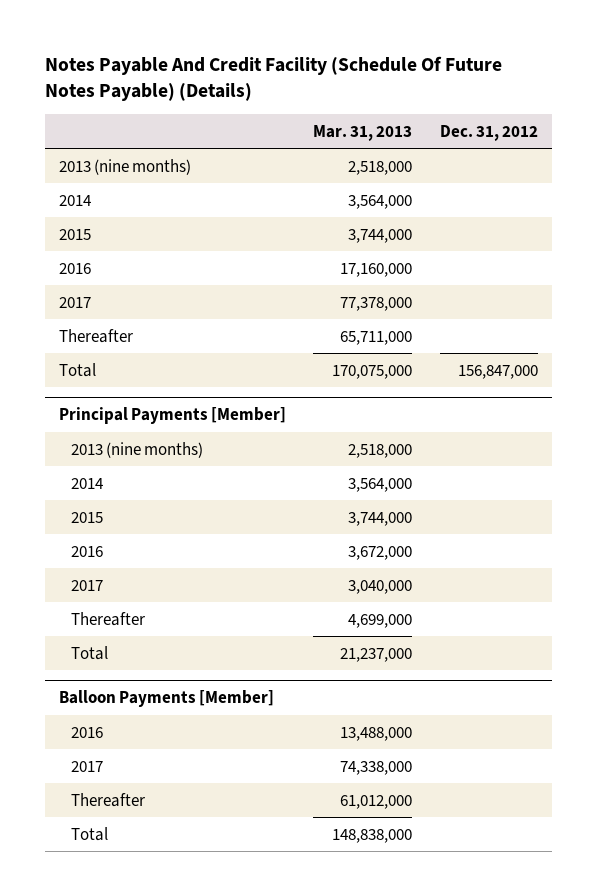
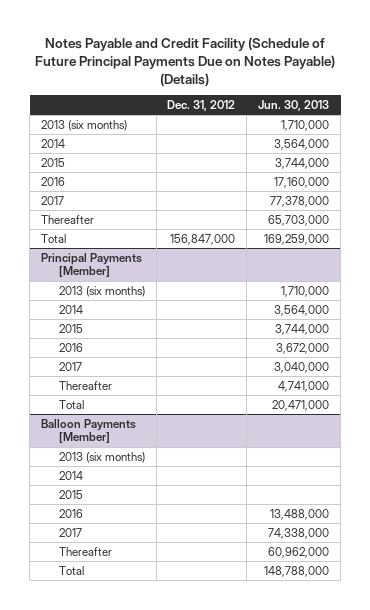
- Notes Payable And Credit Facility (Schedule Of Future Notes Payable) (Details)
+ Notes Payable and Credit Facility (Schedule of Future Principal Payments Due on Notes Payable) (Details)
- | Mar. 31, 2013 | Dec. 31, 2012
+ | Dec. 31, 2012 | Jun. 30, 2013
- 2013 (nine months) | 2,518,000 |
+ 2013 (six months) | | 1,710,000
@ Principal Payments [Member]
- 2013 (nine months) | 2,518,000 |
+ 2013 (six months) | | 1,710,000
@ Balloon Payments [Member]
+ 2013 (six months)
+ 2014
+ 2015

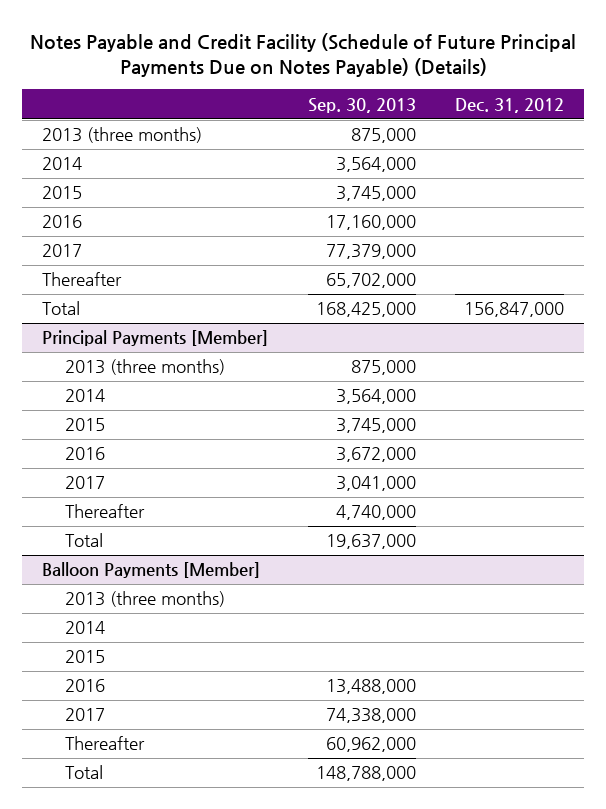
- | Dec. 31, 2012 | Jun. 30, 2013
+ | Sep. 30, 2013 | Dec. 31, 2012
- 2013 (six months) | | 1,710,000
+ 2013 (three months) | 875,000 |
@ Principal Payments [Member]
- 2013 (six months) | | 1,710,000
+ 2013 (three months) | 875,000 |
@ Balloon Payments [Member]
- 2013 (six months)
+ 2013 (three months)

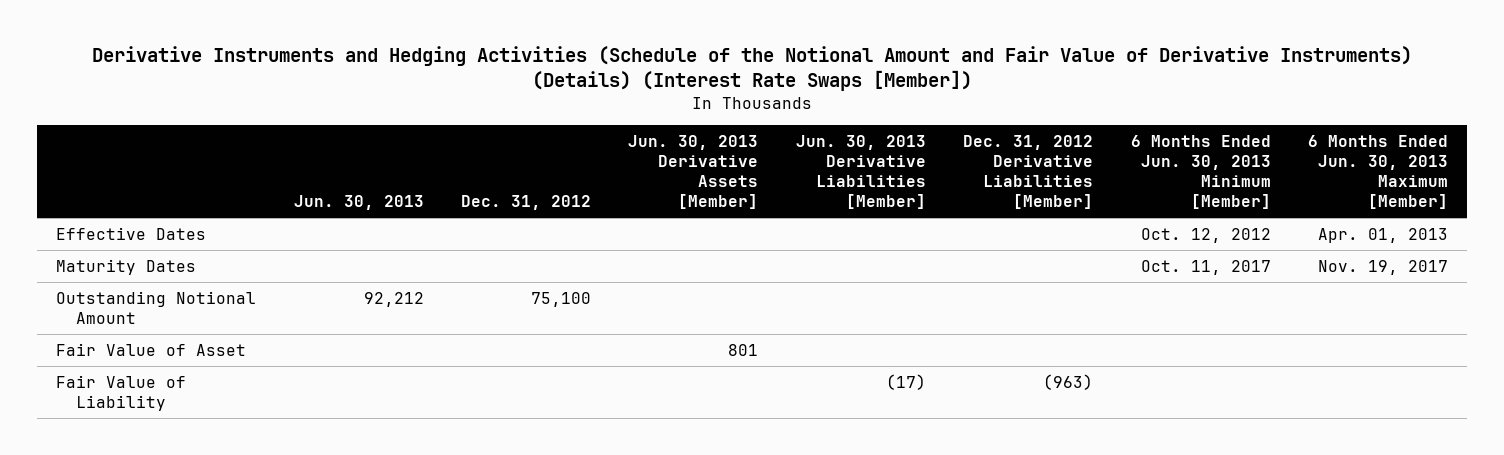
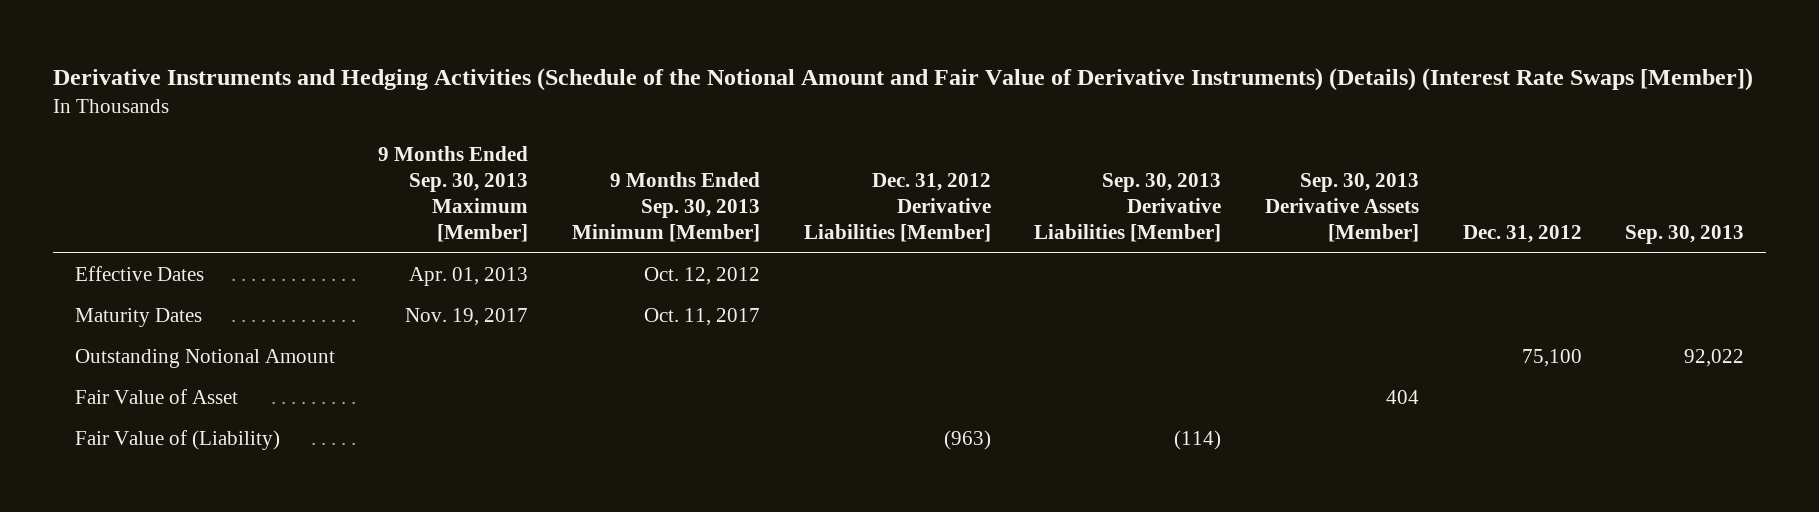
- | Jun. 30, 2013 | Dec. 31, 2012 | Jun. 30, 2013 Derivative Assets [Member] | Jun. 30, 2013 Derivative Liabilities [Member] | Dec. 31, 2012 Derivative Liabilities [Member] | 6 Months Ended Jun. 30, 2013 Minimum [Member] | 6 Months Ended Jun. 30, 2013 Maximum [Member]
+ | 9 Months Ended Sep. 30, 2013 Maximum [Member] | 9 Months Ended Sep. 30, 2013 Minimum [Member] | Dec. 31, 2012 Derivative Liabilities [Member] | Sep. 30, 2013 Derivative Liabilities [Member] | Sep. 30, 2013 Derivative Assets [Member] | Dec. 31, 2012 | Sep. 30, 2013
- Fair Value of Liability | | | | (17) | (963) | |
+ Fair Value of (Liability) | | | (963) | (114) | | |

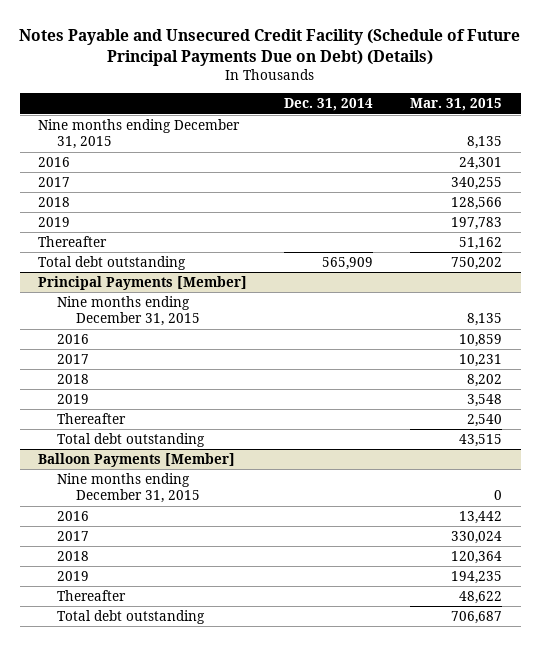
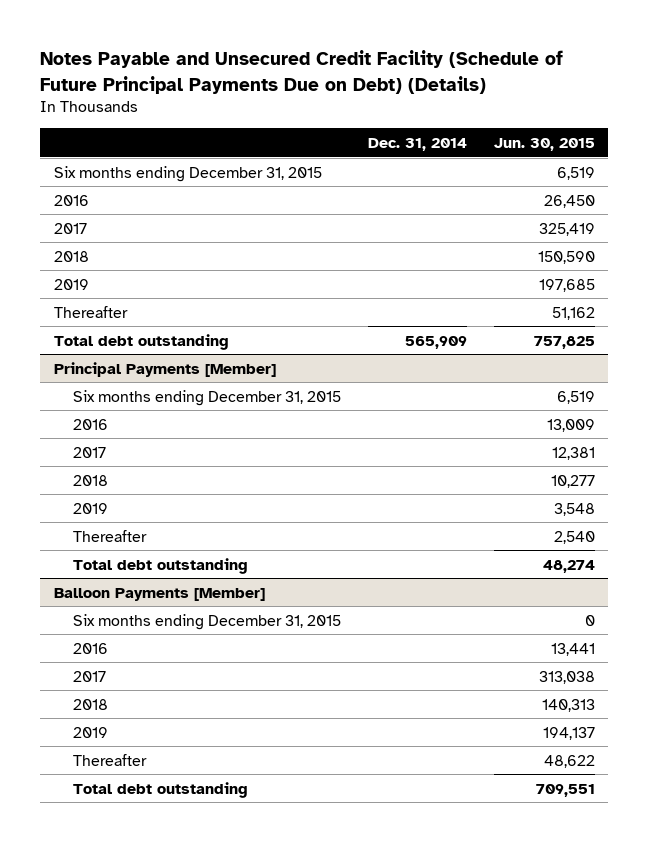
- | Dec. 31, 2014 | Mar. 31, 2015
+ | Dec. 31, 2014 | Jun. 30, 2015
- Nine months ending December 31, 2015 | | 8,135
+ Six months ending December 31, 2015 | | 6,519
@ Principal Payments [Member]
- Nine months ending December 31, 2015 | | 8,135
+ Six months ending December 31, 2015 | | 6,519
@ Balloon Payments [Member]
- Nine months ending December 31, 2015 | | 0
+ Six months ending December 31, 2015 | | 0

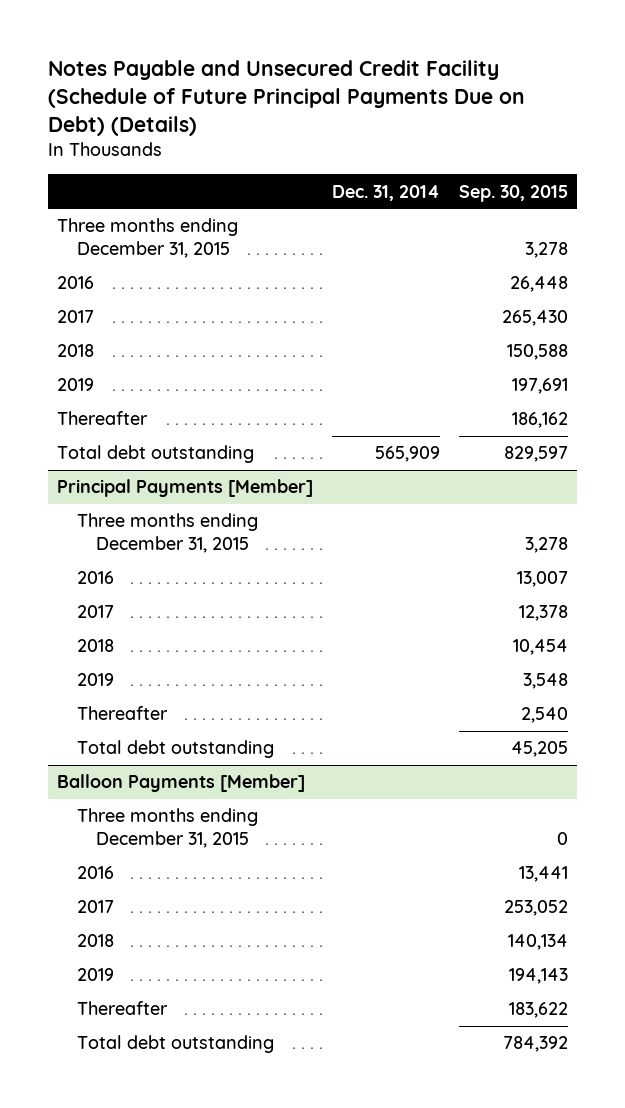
- | Dec. 31, 2014 | Jun. 30, 2015
+ | Dec. 31, 2014 | Sep. 30, 2015
- Six months ending December 31, 2015 | | 6,519
+ Three months ending December 31, 2015 | | 3,278
@ Principal Payments [Member]
- Six months ending December 31, 2015 | | 6,519
+ Three months ending December 31, 2015 | | 3,278
@ Balloon Payments [Member]
- Six months ending December 31, 2015 | | 0
+ Three months ending December 31, 2015 | | 0

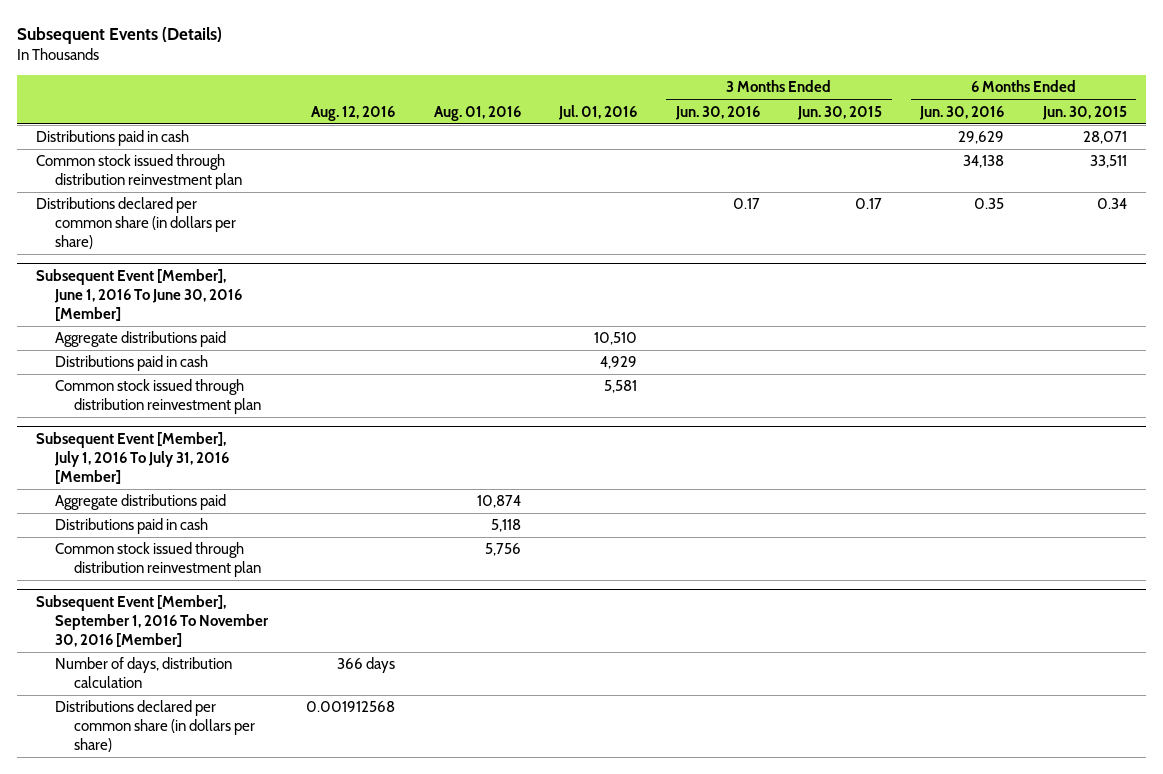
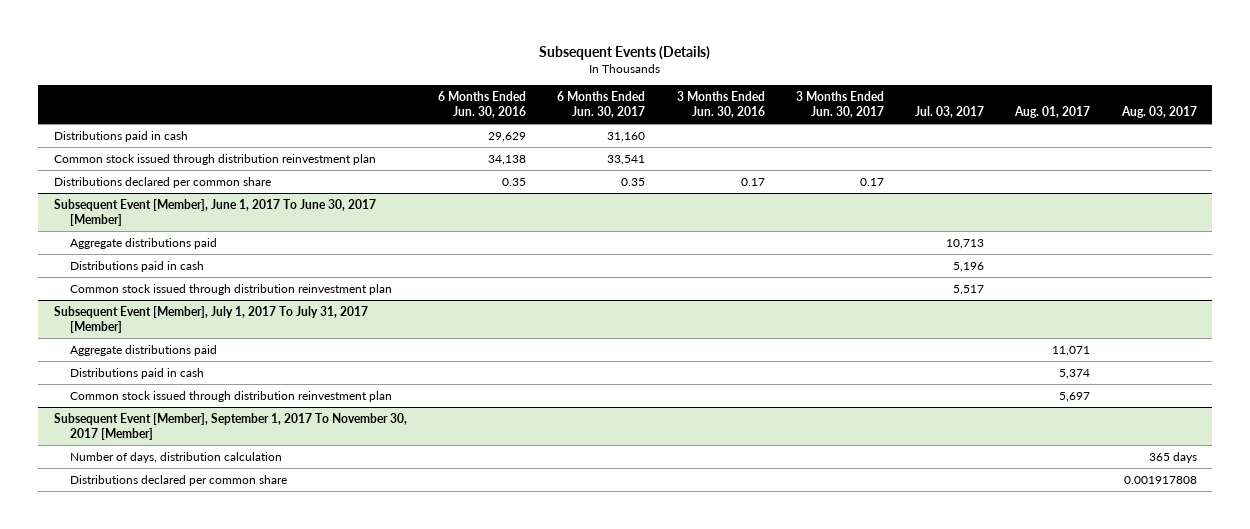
- | Aug. 12, 2016 | Aug. 01, 2016 | Jul. 01, 2016 | 3 Months Ended Jun. 30, 2016 | 3 Months Ended Jun. 30, 2015 | 6 Months Ended Jun. 30, 2016 | 6 Months Ended Jun. 30, 2015
+ | 6 Months Ended Jun. 30, 2016 | 6 Months Ended Jun. 30, 2017 | 3 Months Ended Jun. 30, 2016 | 3 Months Ended Jun. 30, 2017 | Jul. 03, 2017 | Aug. 01, 2017 | Aug. 03, 2017
- Distributions declared per common share (in dollars per share) | | | | 0.17 | 0.17 | 0.35 | 0.34
- Subsequent Event [Member], June 1, 2016 To June 30, 2016 [Member]
+ Distributions declared per common share | 0.35 | 0.35 | 0.17 | 0.17 | | |
+ Subsequent Event [Member], June 1, 2017 To June 30, 2017 [Member]
- Subsequent Event [Member], July 1, 2016 To July 31, 2016 [Member]
+ Subsequent Event [Member], July 1, 2017 To July 31, 2017 [Member]
- Subsequent Event [Member], September 1, 2016 To November 30, 2016 [Member]
+ Subsequent Event [Member], September 1, 2017 To November 30, 2017 [Member]
- Distributions declared per common share (in dollars per share) | 0.001912568 | | | | | |
+ Distributions declared per common share | | | | | | | 0.001917808

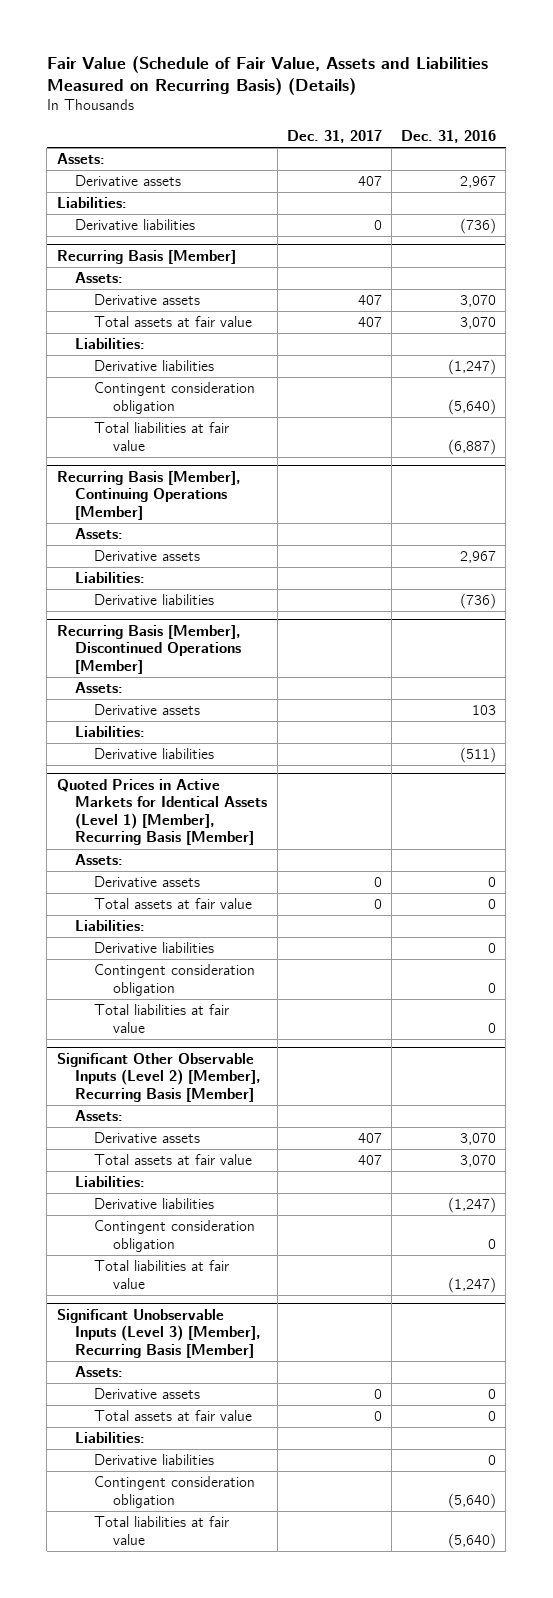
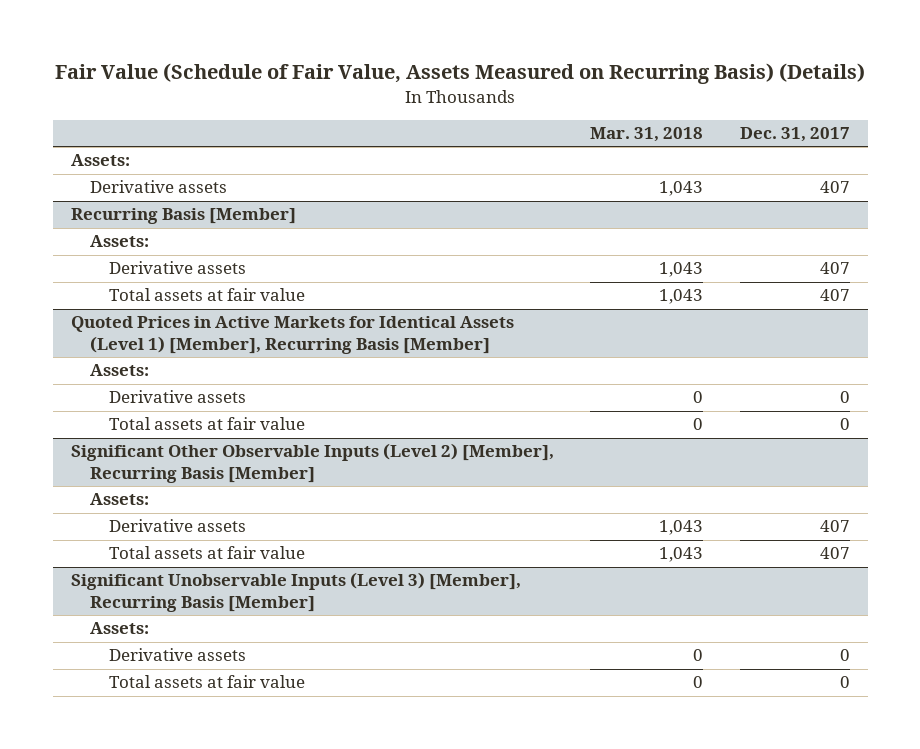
- Fair Value (Schedule of Fair Value, Assets and Liabilities Measured on Recurring Basis) (Details)
+ Fair Value (Schedule of Fair Value, Assets Measured on Recurring Basis) (Details)
- | Dec. 31, 2017 | Dec. 31, 2016
+ | Mar. 31, 2018 | Dec. 31, 2017
- Liabilities:
- Derivative liabilities | 0 | (736)
@ Recurring Basis [Member]
- Liabilities:
- Derivative liabilities | | (1,247)
- Contingent consideration obligation | | (5,640)
- Total liabilities at fair value | | (6,887)
- Recurring Basis [Member], Continuing Operations [Member]
- Assets:
- Derivative assets | | 2,967
- Liabilities:
- Derivative liabilities | | (736)
- Recurring Basis [Member], Discontinued Operations [Member]
- Assets:
- Derivative assets | | 103
- Liabilities:
- Derivative liabilities | | (511)
@ Quoted Prices in Active Markets for Identical Assets (Level 1) [Member], Recurring Basis [Member]
- Liabilities:
- Derivative liabilities | | 0
- Contingent consideration obligation | | 0
- Total liabilities at fair value | | 0
@ Significant Other Observable Inputs (Level 2) [Member], Recurring Basis [Member]
- Liabilities:
- Derivative liabilities | | (1,247)
- Contingent consideration obligation | | 0
- Total liabilities at fair value | | (1,247)
@ Significant Unobservable Inputs (Level 3) [Member], Recurring Basis [Member]
- Liabilities:
- Derivative liabilities | | 0
- Contingent consideration obligation | | (5,640)
- Total liabilities at fair value | | (5,640)

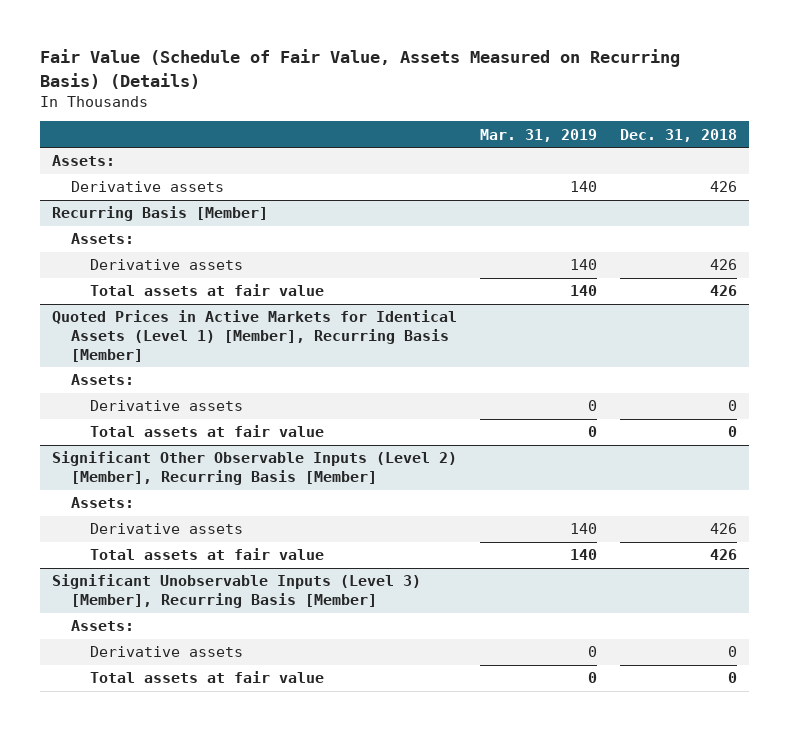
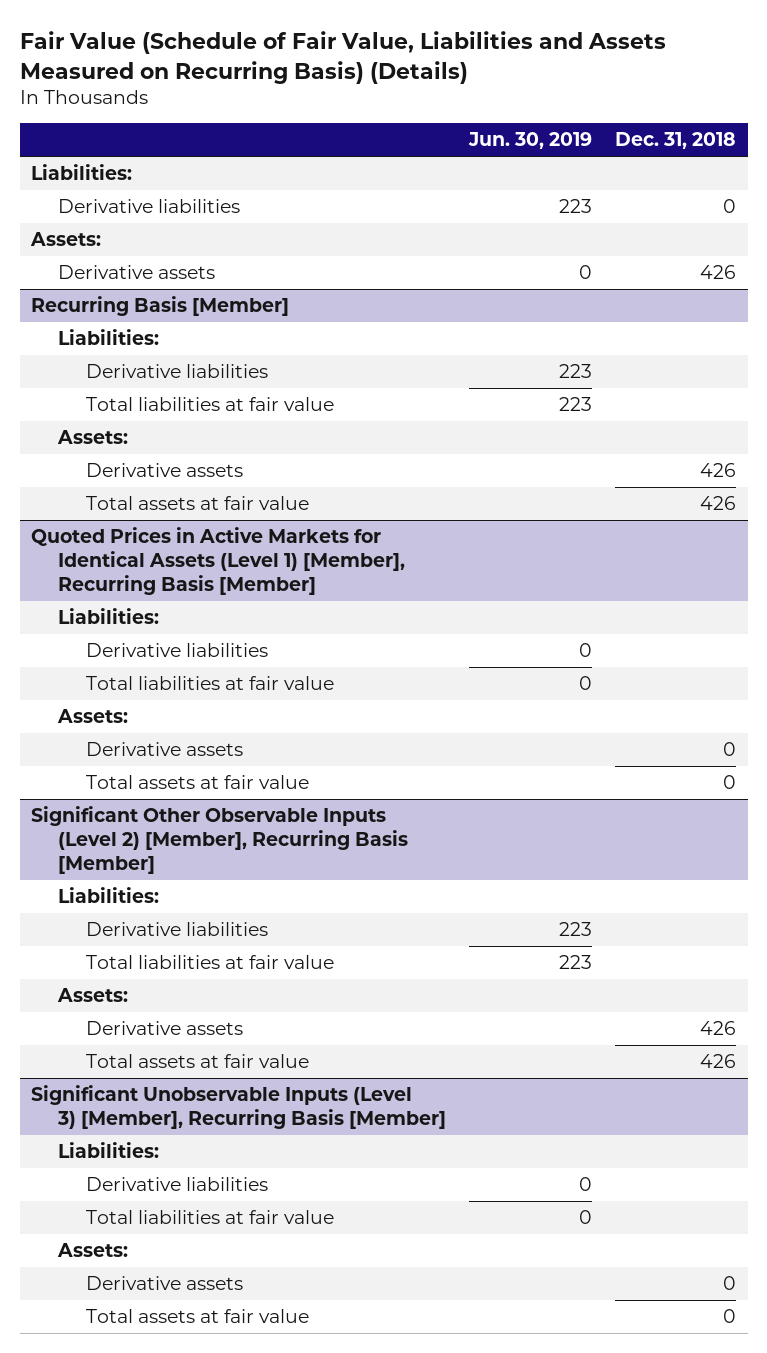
- Fair Value (Schedule of Fair Value, Assets Measured on Recurring Basis) (Details)
+ Fair Value (Schedule of Fair Value, Liabilities and Assets Measured on Recurring Basis) (Details)
- | Mar. 31, 2019 | Dec. 31, 2018
+ | Jun. 30, 2019 | Dec. 31, 2018
+ Liabilities:
+ Derivative liabilities | 223 | 0
@ Recurring Basis [Member]
+ Liabilities:
+ Derivative liabilities | 223 |
+ Total liabilities at fair value | 223 |
@ Quoted Prices in Active Markets for Identical Assets (Level 1) [Member], Recurring Basis [Member]
+ Liabilities:
+ Derivative liabilities | 0 |
+ Total liabilities at fair value | 0 |
@ Significant Other Observable Inputs (Level 2) [Member], Recurring Basis [Member]
+ Liabilities:
+ Derivative liabilities | 223 |
+ Total liabilities at fair value | 223 |
@ Significant Unobservable Inputs (Level 3) [Member], Recurring Basis [Member]
+ Liabilities:
+ Derivative liabilities | 0 |
+ Total liabilities at fair value | 0 |

